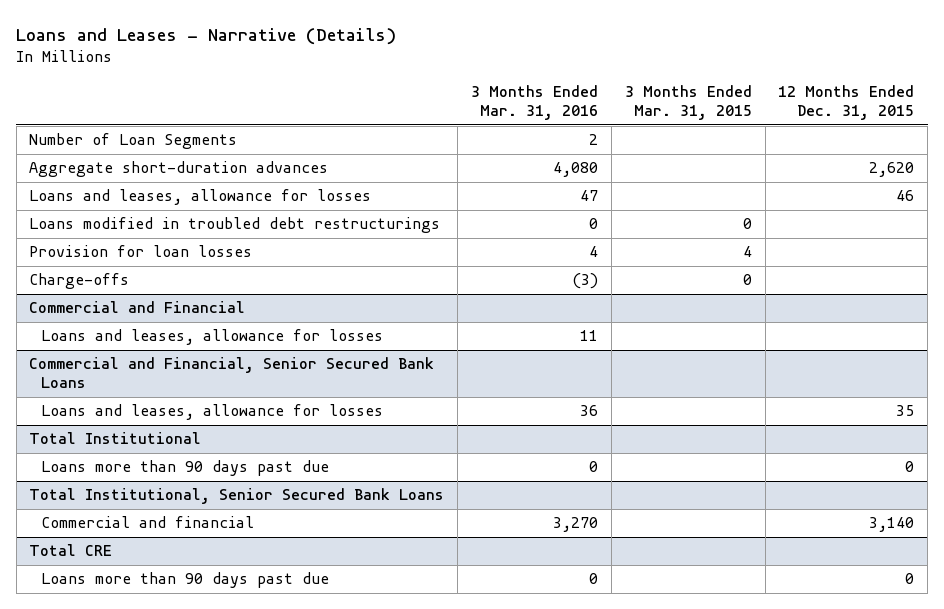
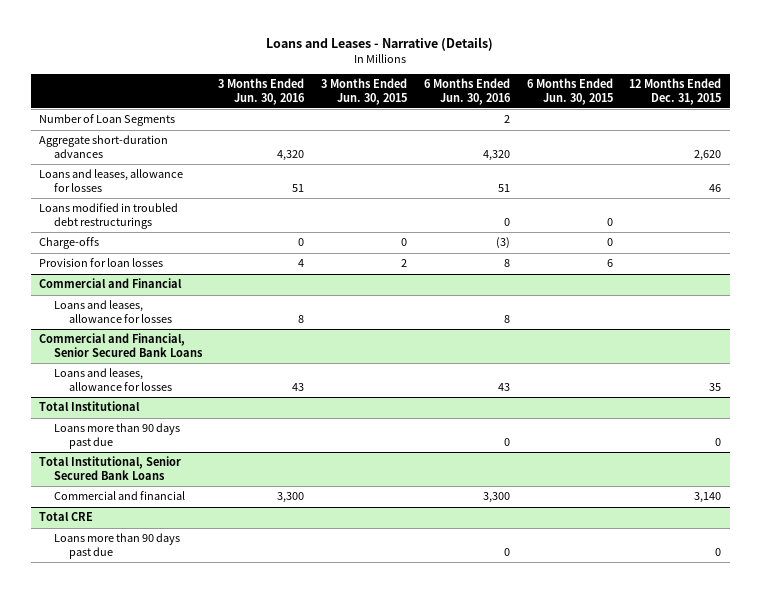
- | 3 Months Ended Mar. 31, 2016 | 3 Months Ended Mar. 31, 2015 | 12 Months Ended Dec. 31, 2015
+ | 3 Months Ended Jun. 30, 2016 | 3 Months Ended Jun. 30, 2015 | 6 Months Ended Jun. 30, 2016 | 6 Months Ended Jun. 30, 2015 | 12 Months Ended Dec. 31, 2015
moved down: Provision for loan losses | 4 | 2 | 8 | 6 |

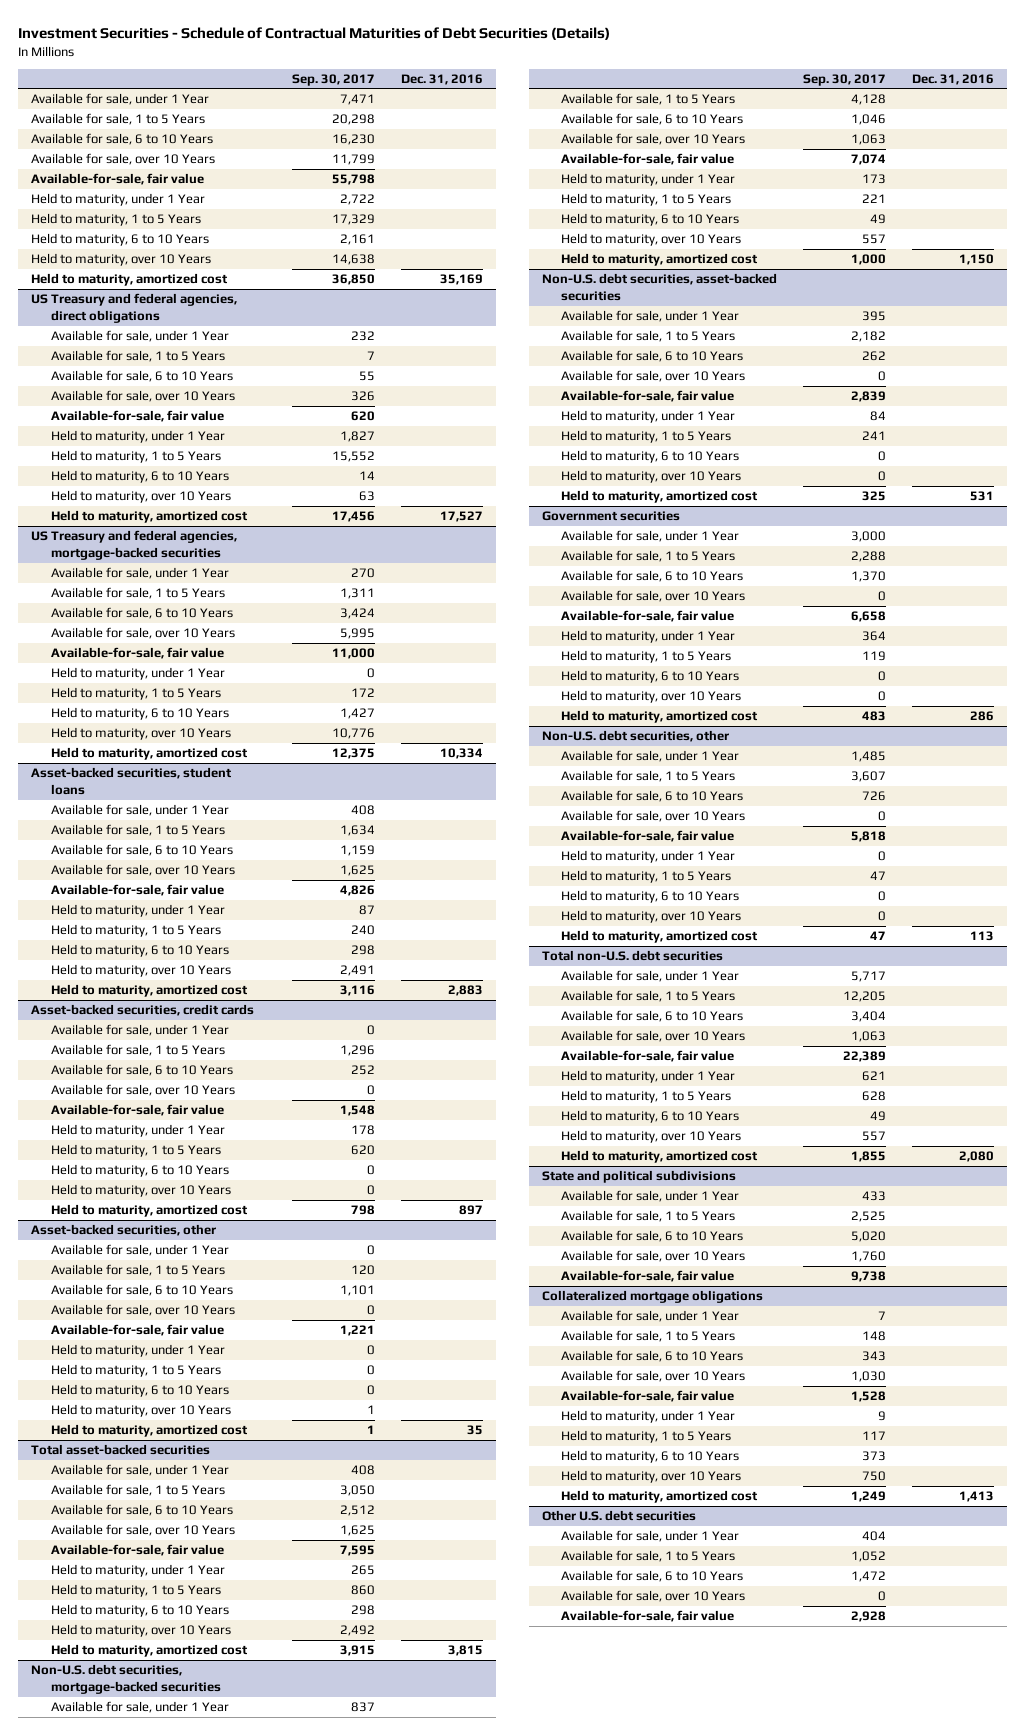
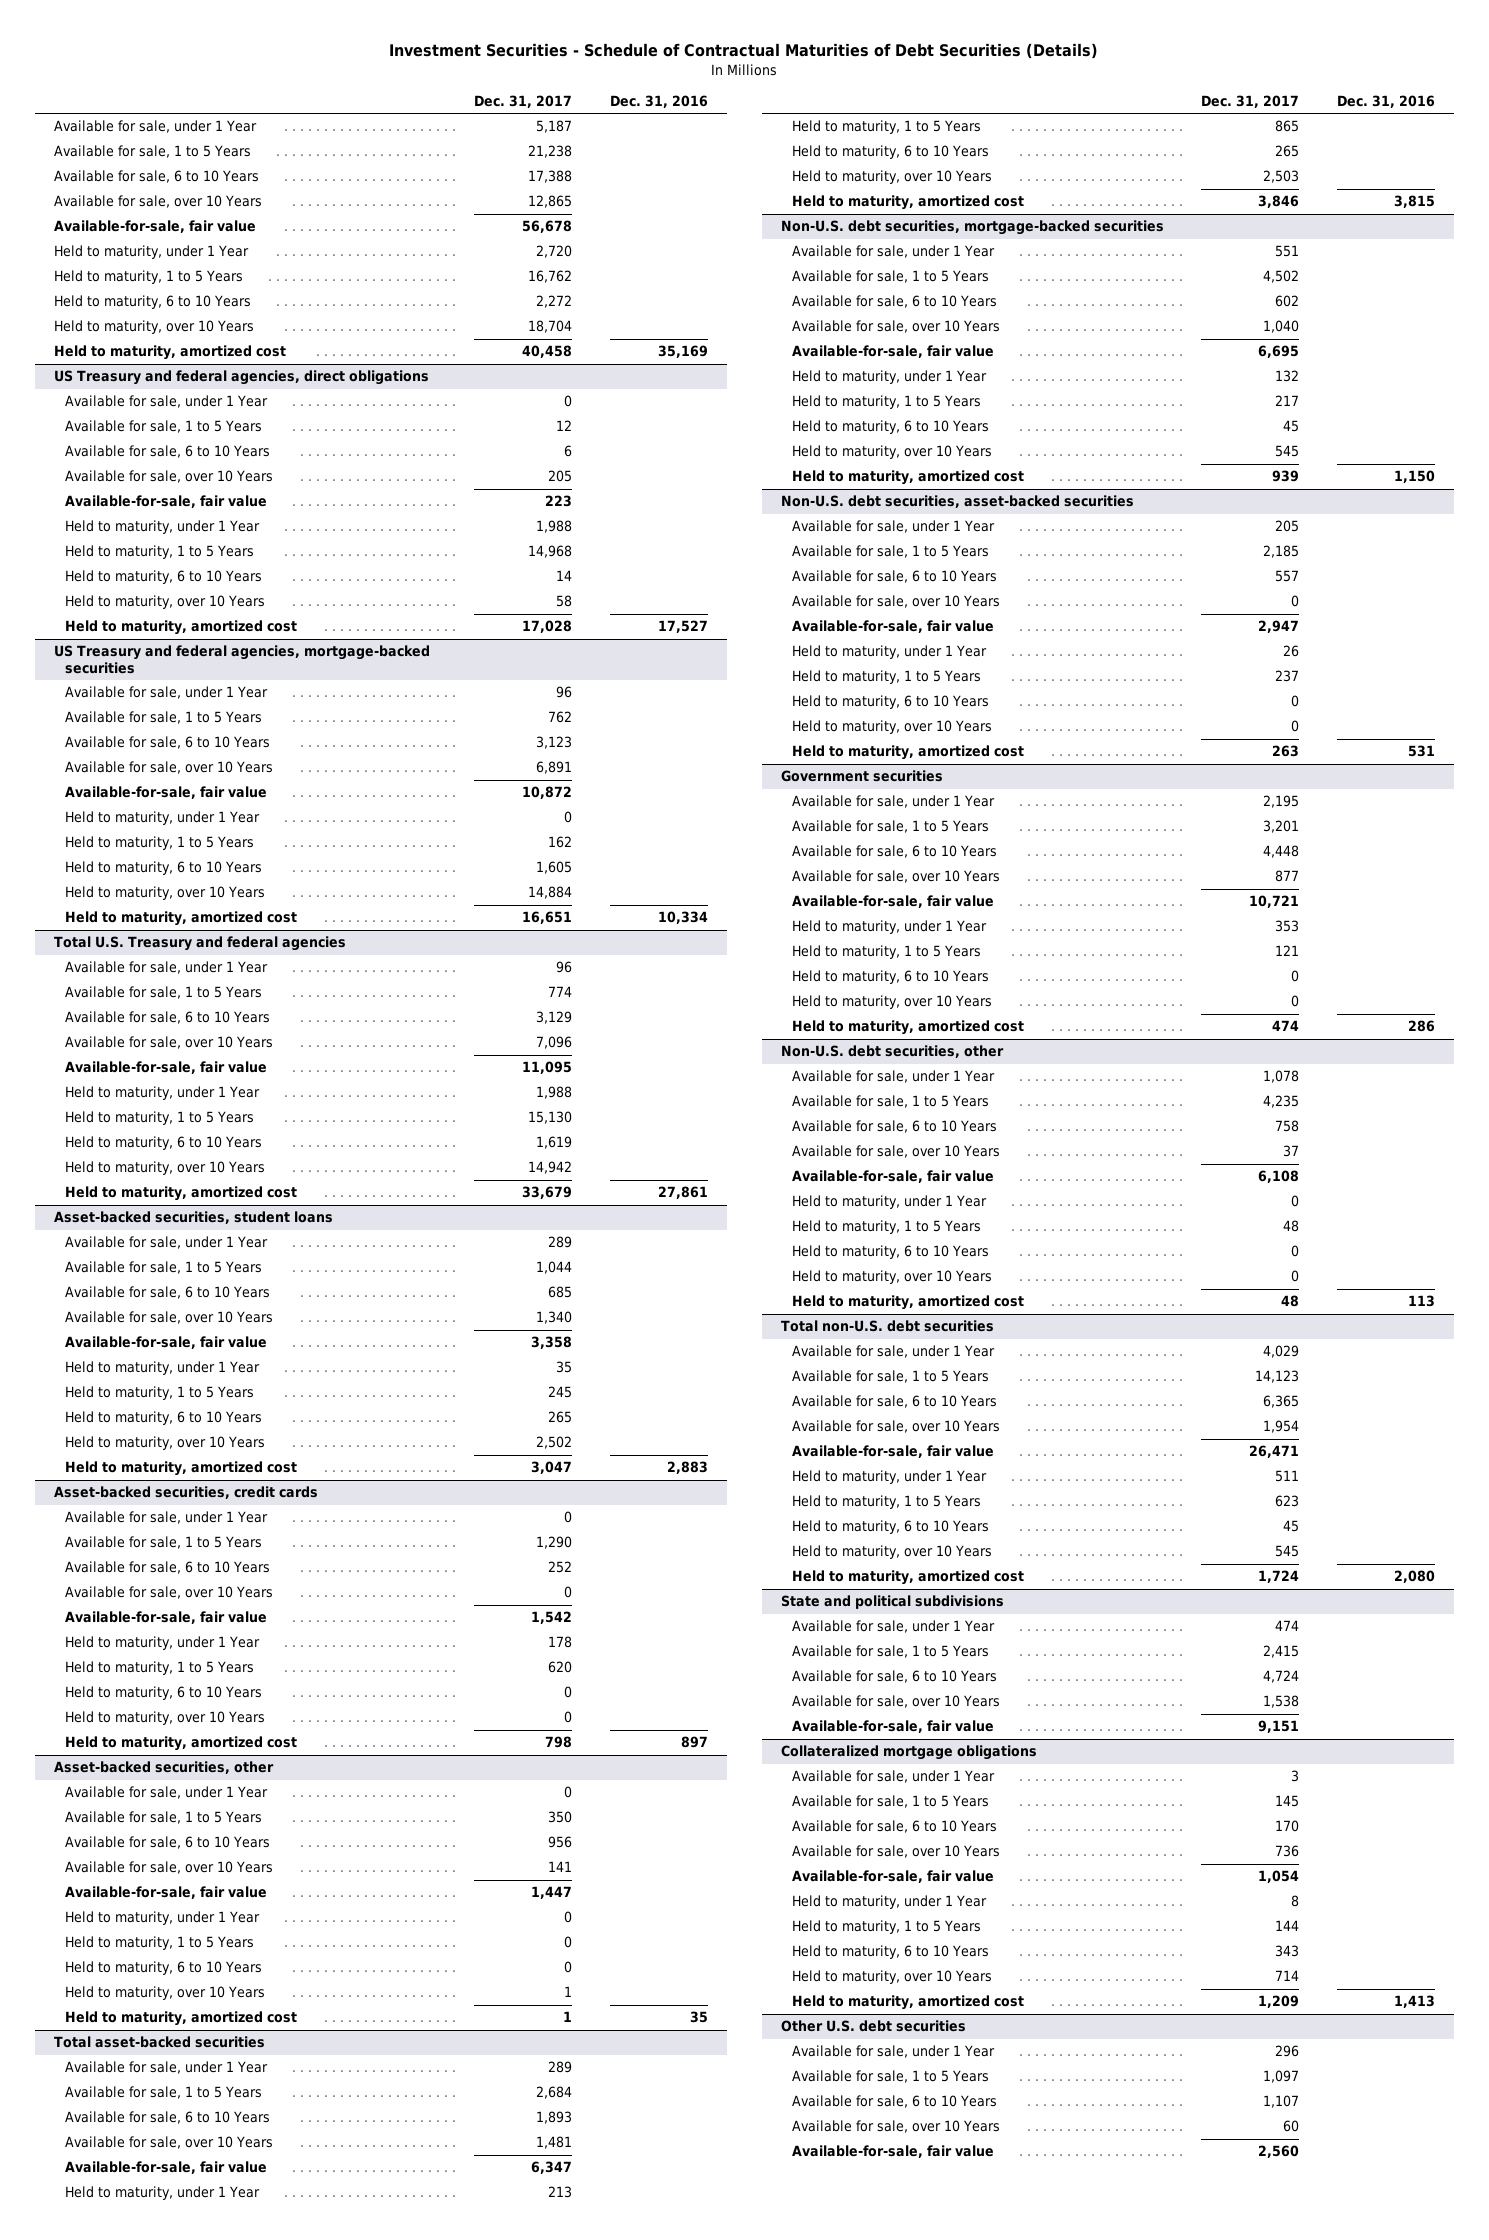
- | Sep. 30, 2017 | Dec. 31, 2016
+ | Dec. 31, 2017 | Dec. 31, 2016
+ Total U.S. Treasury and federal agencies
+ Available for sale, under 1 Year | 96 |
+ Available for sale, 1 to 5 Years | 774 |
+ Available for sale, 6 to 10 Years | 3,129 |
+ Available for sale, over 10 Years | 7,096 |
+ Available-for-sale, fair value | 11,095 |
+ Held to maturity, under 1 Year | 1,988 |
+ Held to maturity, 1 to 5 Years | 15,130 |
+ Held to maturity, 6 to 10 Years | 1,619 |
+ Held to maturity, over 10 Years | 14,942 |
+ Held to maturity, amortized cost | 33,679 | 27,861

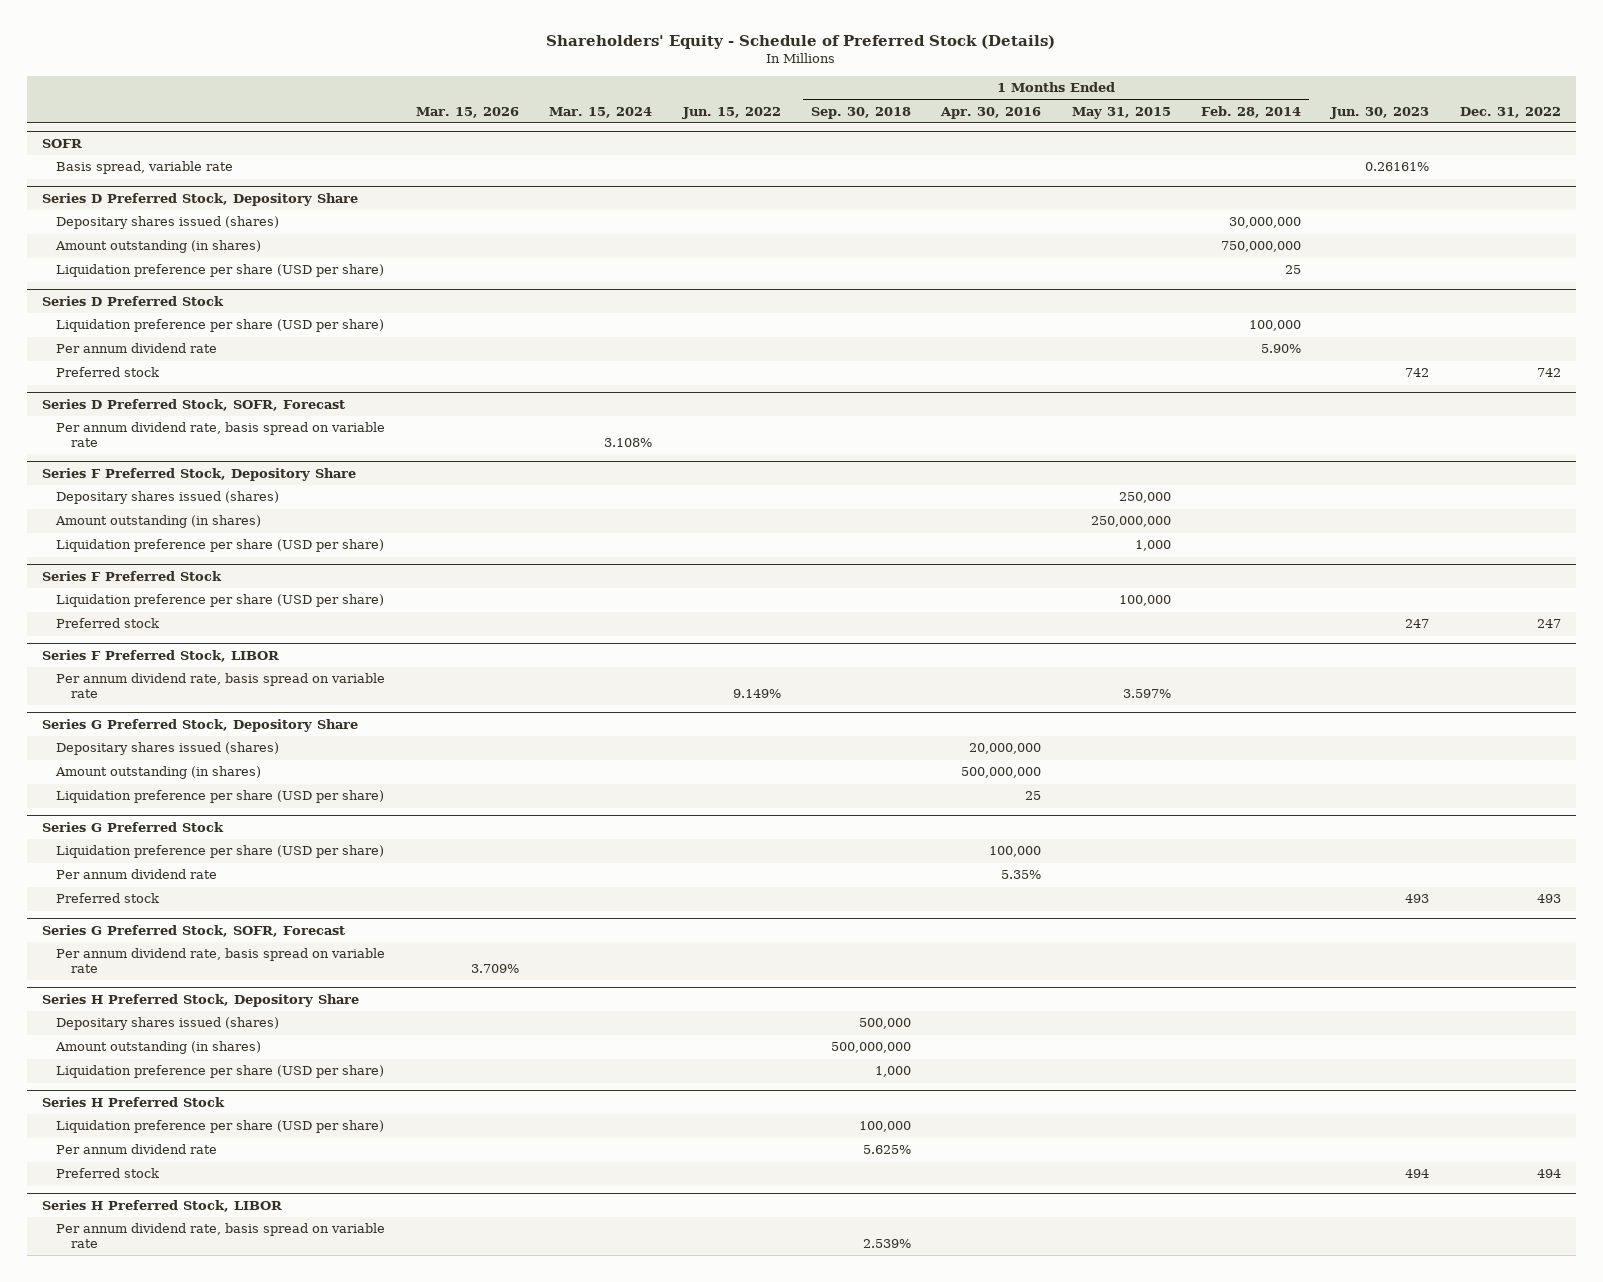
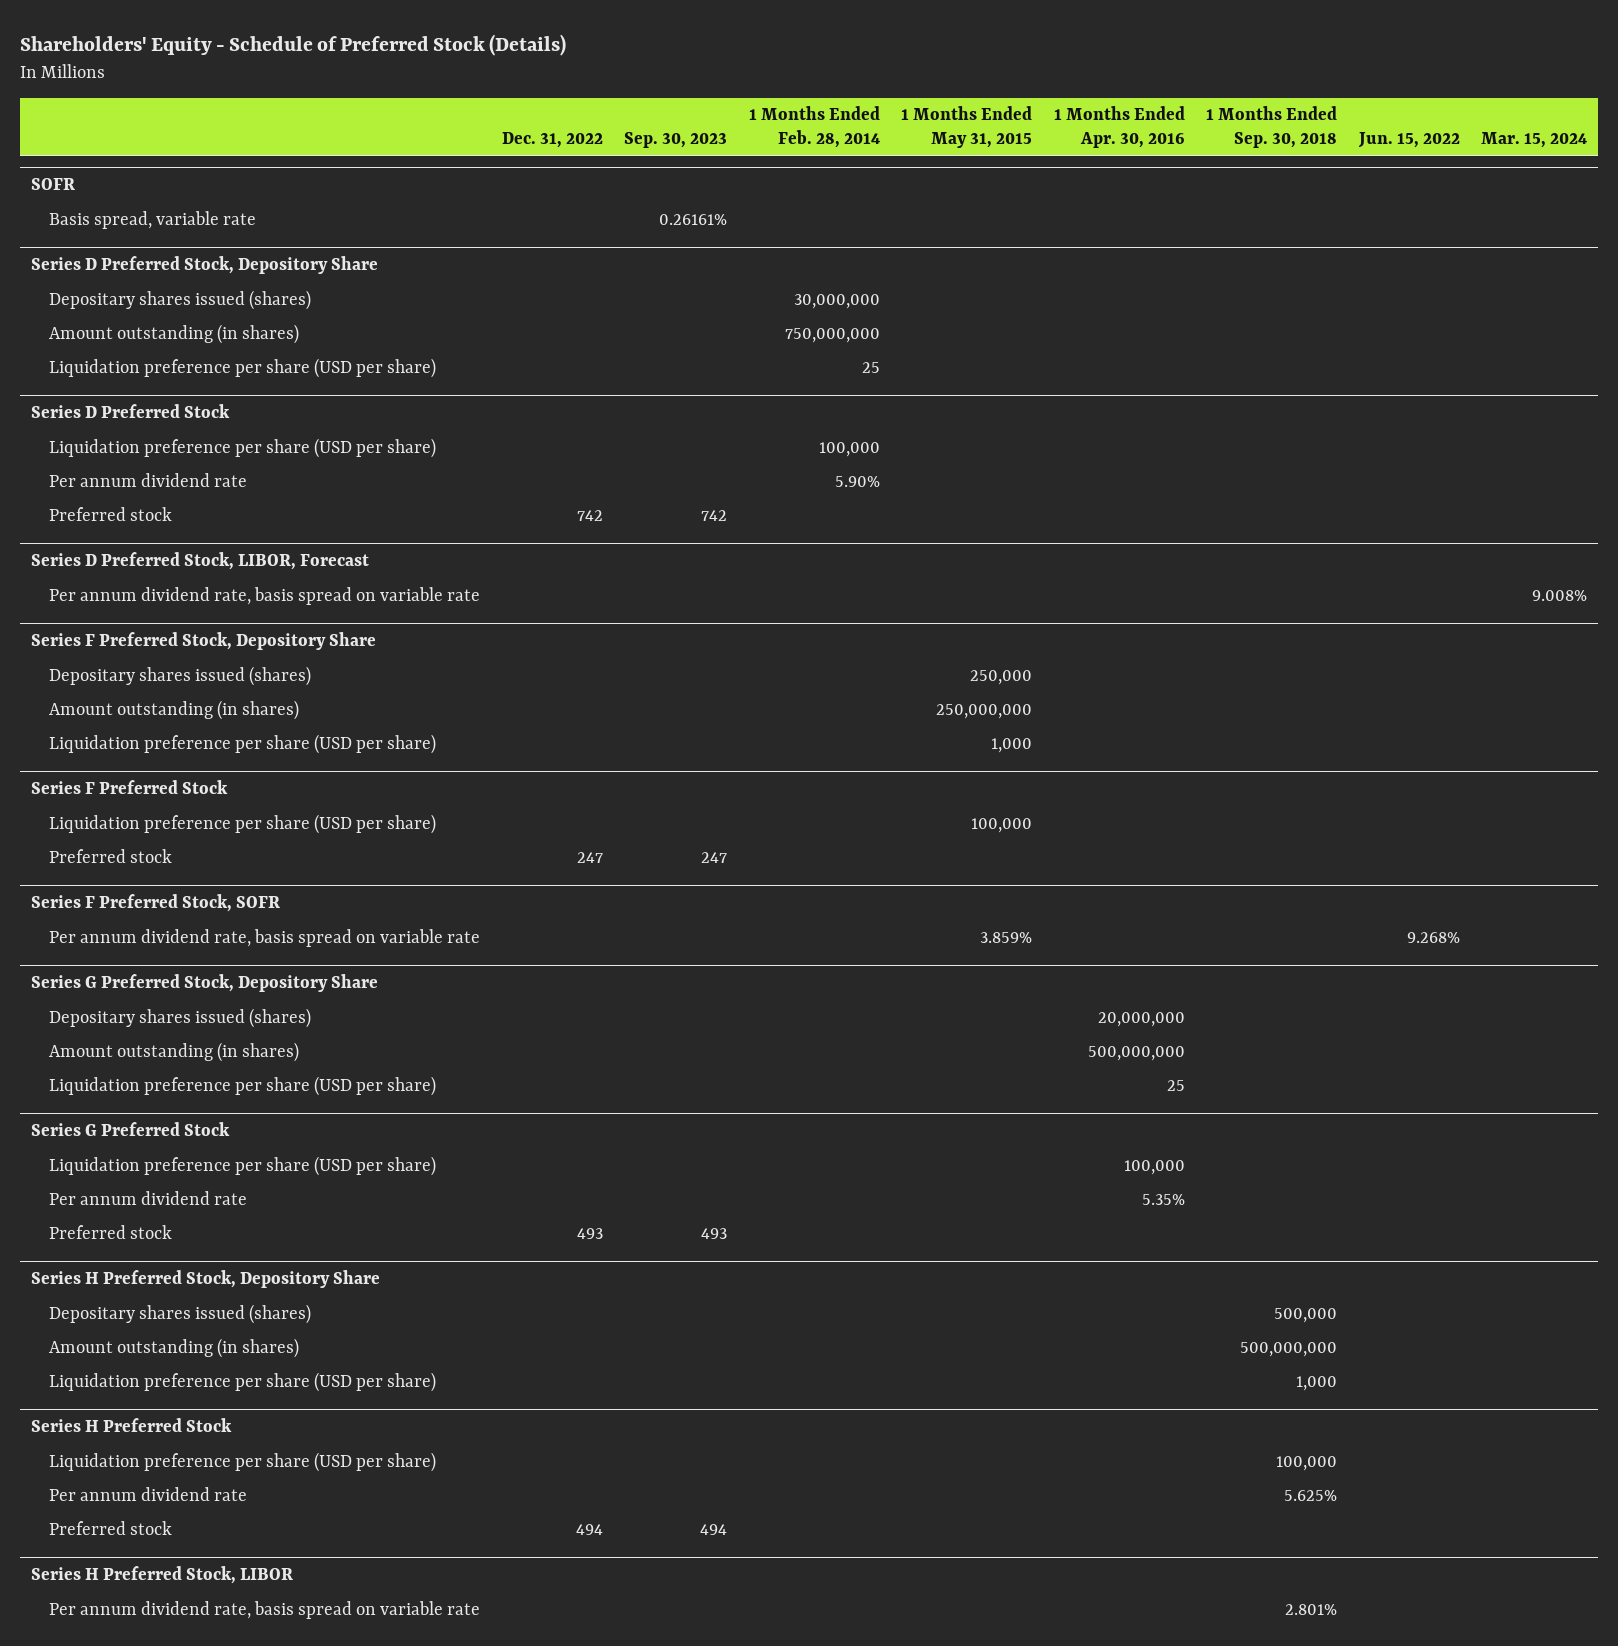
- | Mar. 15, 2026 | Mar. 15, 2024 | Jun. 15, 2022 | 1 Months Ended Sep. 30, 2018 | 1 Months Ended Apr. 30, 2016 | 1 Months Ended May 31, 2015 | 1 Months Ended Feb. 28, 2014 | Jun. 30, 2023 | Dec. 31, 2022
+ | Dec. 31, 2022 | Sep. 30, 2023 | 1 Months Ended Feb. 28, 2014 | 1 Months Ended May 31, 2015 | 1 Months Ended Apr. 30, 2016 | 1 Months Ended Sep. 30, 2018 | Jun. 15, 2022 | Mar. 15, 2024
- Series D Preferred Stock, SOFR, Forecast
- Per annum dividend rate, basis spread on variable rate | | 3.108% | | | | | | |
+ Series D Preferred Stock, LIBOR, Forecast
+ Per annum dividend rate, basis spread on variable rate | | | | | | | | 9.008%
- Series F Preferred Stock, LIBOR
- Per annum dividend rate, basis spread on variable rate | | | 9.149% | | | 3.597% | | |
+ Series F Preferred Stock, SOFR
+ Per annum dividend rate, basis spread on variable rate | | | | 3.859% | | | 9.268% |
- Series G Preferred Stock, SOFR, Forecast
- Per annum dividend rate, basis spread on variable rate | 3.709% | | | | | | | |
@ Series H Preferred Stock, LIBOR
- Per annum dividend rate, basis spread on variable rate | | | | 2.539% | | | | |
+ Per annum dividend rate, basis spread on variable rate | | | | | | 2.801% | |

